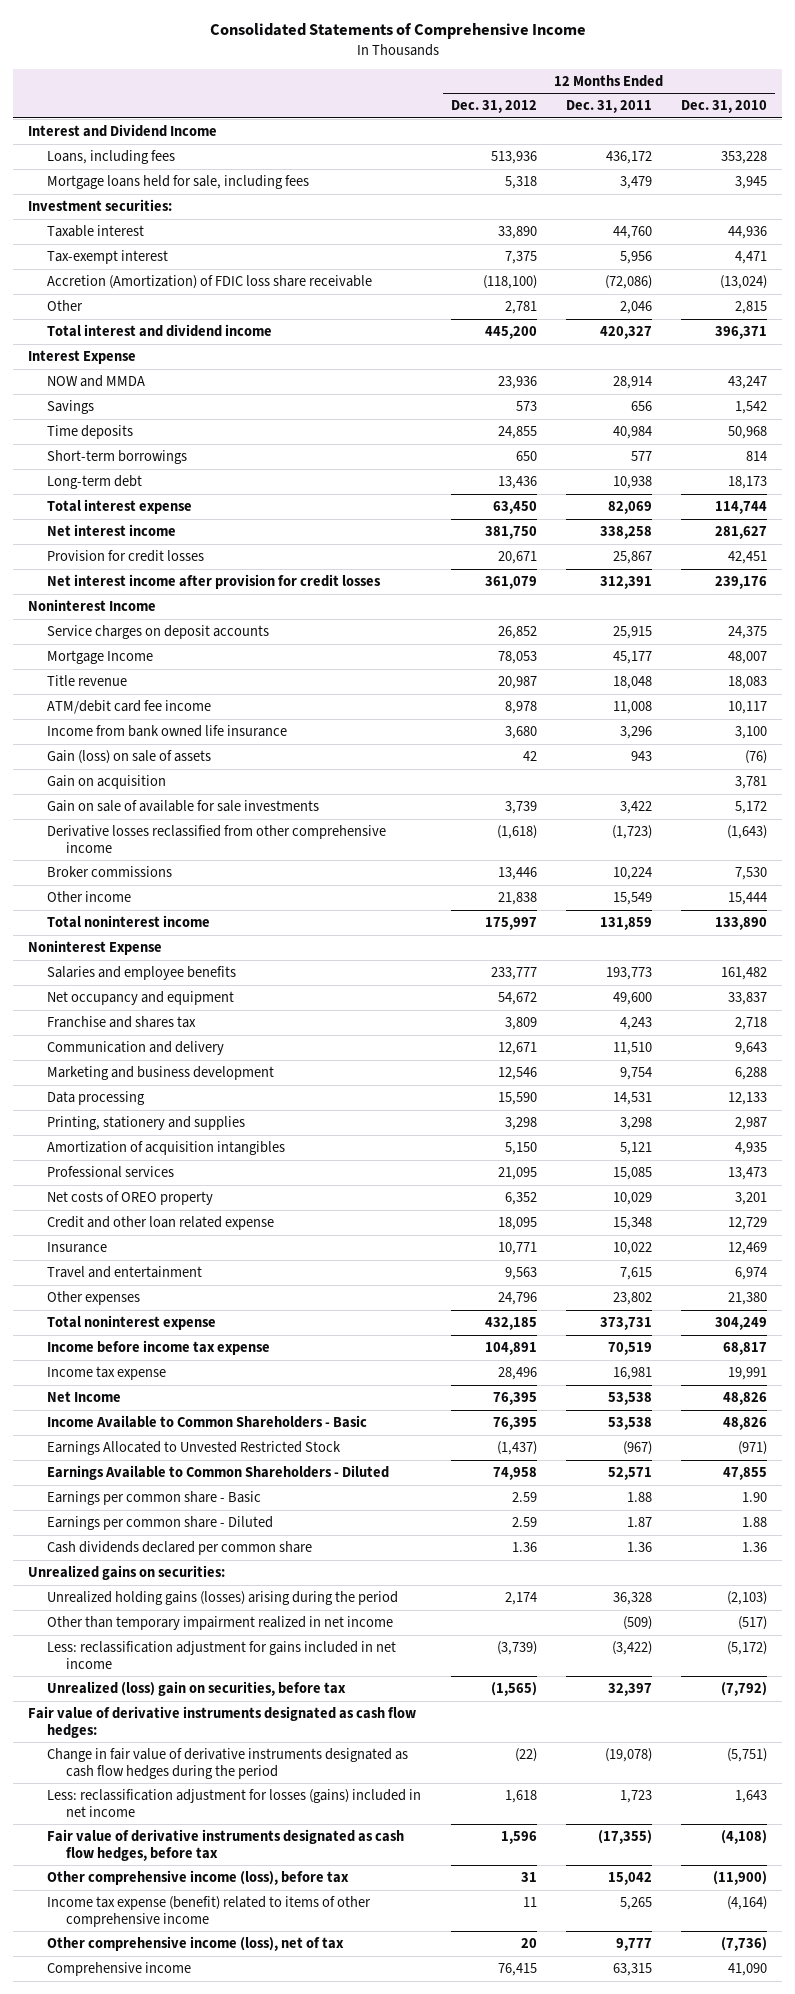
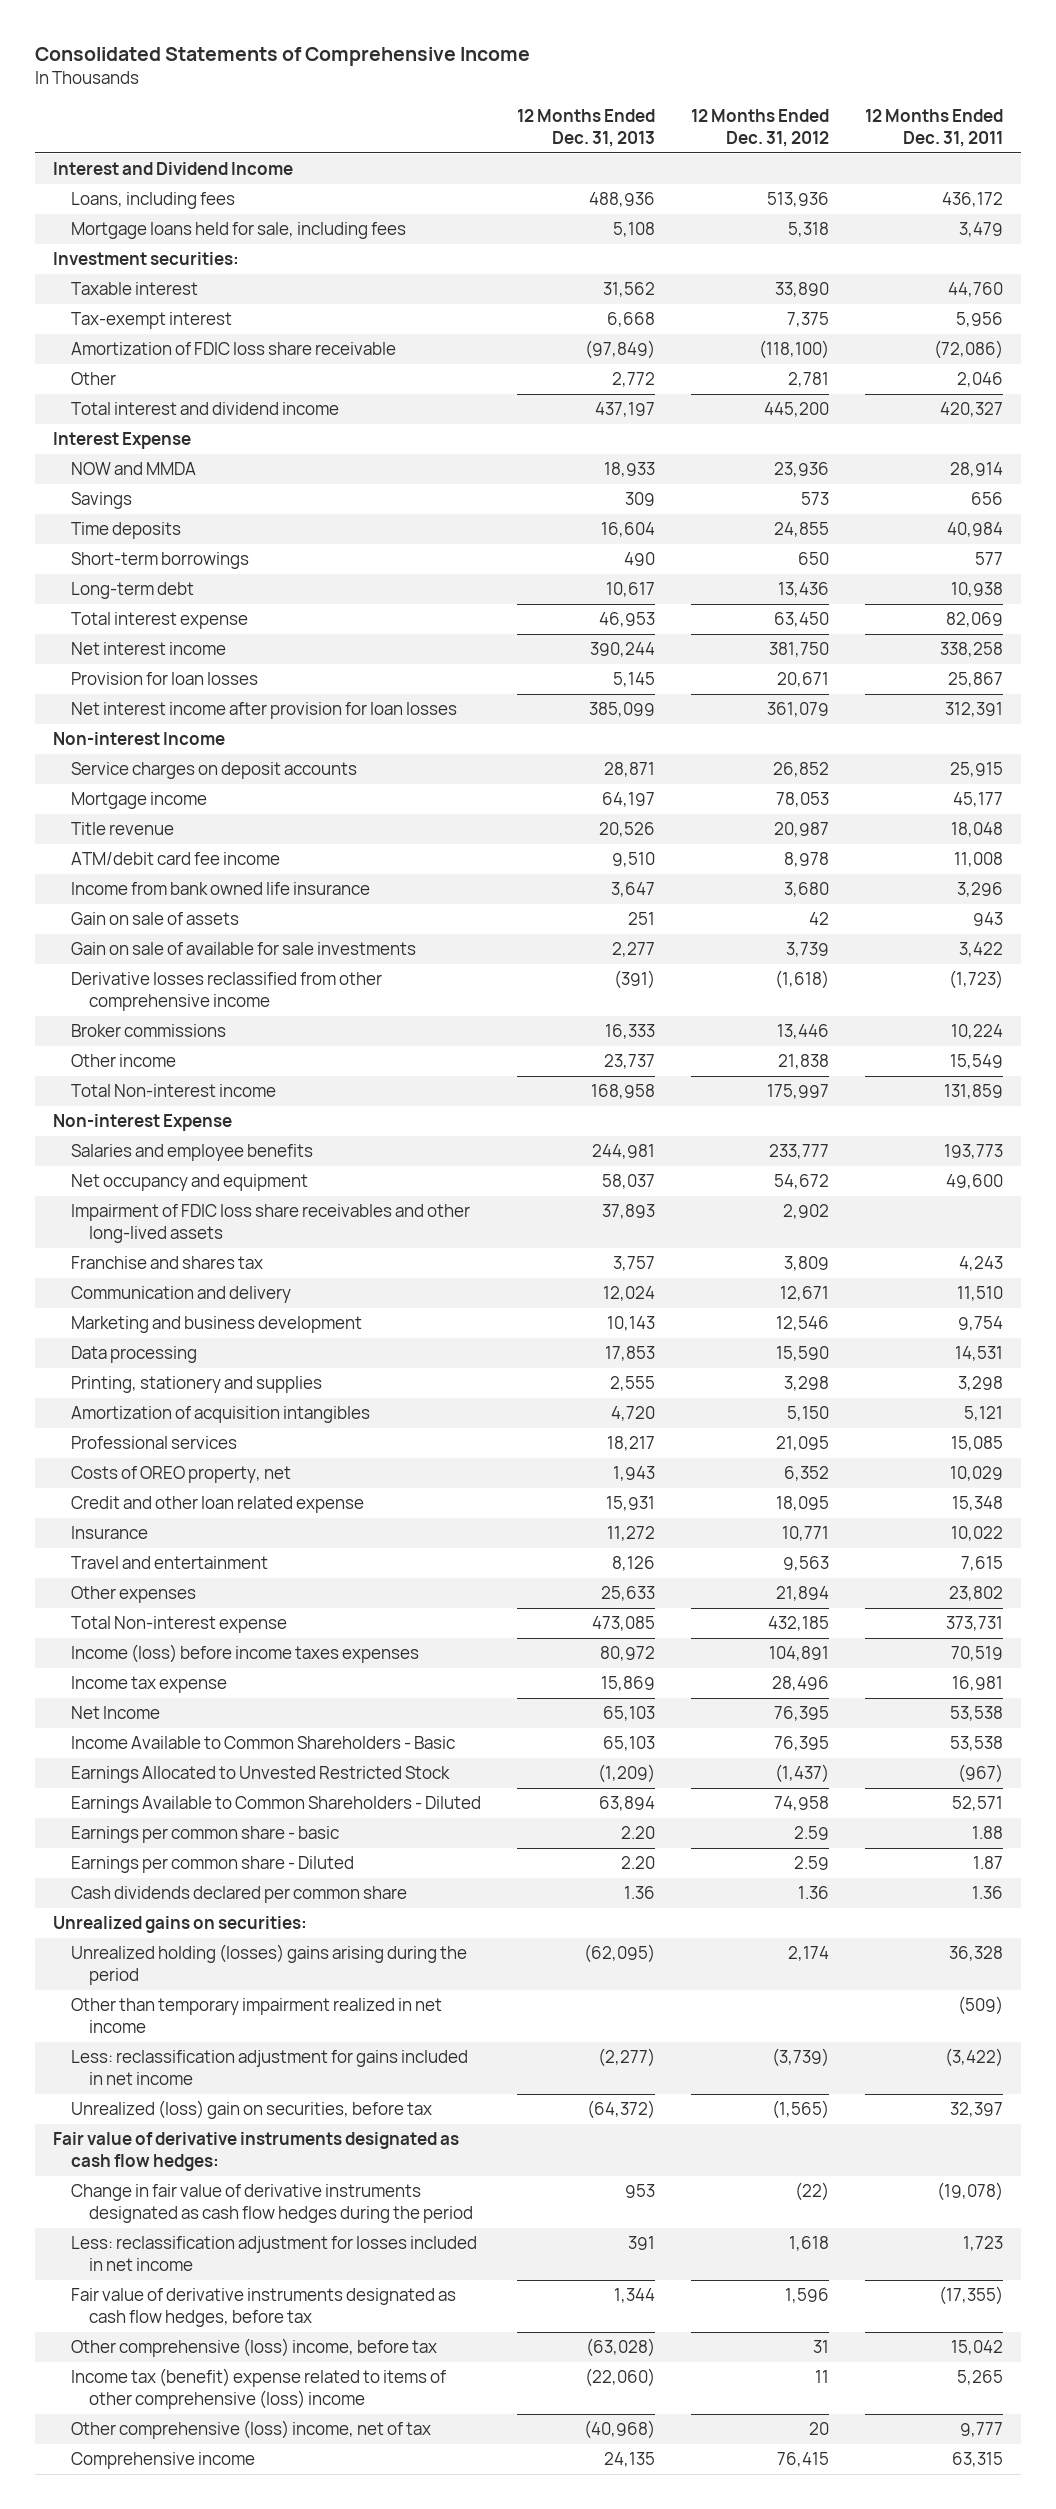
- | 12 Months Ended Dec. 31, 2012 | 12 Months Ended Dec. 31, 2011 | 12 Months Ended Dec. 31, 2010
+ | 12 Months Ended Dec. 31, 2013 | 12 Months Ended Dec. 31, 2012 | 12 Months Ended Dec. 31, 2011
- Accretion (Amortization) of FDIC loss share receivable | (118,100) | (72,086) | (13,024)
+ Amortization of FDIC loss share receivable | (97,849) | (118,100) | (72,086)
- Provision for credit losses | 20,671 | 25,867 | 42,451
- Net interest income after provision for credit losses | 361,079 | 312,391 | 239,176
- Noninterest Income
+ Provision for loan losses | 5,145 | 20,671 | 25,867
+ Net interest income after provision for loan losses | 385,099 | 361,079 | 312,391
+ Non-interest Income
- Mortgage Income | 78,053 | 45,177 | 48,007
+ Mortgage income | 64,197 | 78,053 | 45,177
- Gain (loss) on sale of assets | 42 | 943 | (76)
- Gain on acquisition | | | 3,781
+ Gain on sale of assets | 251 | 42 | 943
- Total noninterest income | 175,997 | 131,859 | 133,890
- Noninterest Expense
+ Total Non-interest income | 168,958 | 175,997 | 131,859
+ Non-interest Expense
+ Impairment of FDIC loss share receivables and other long-lived assets | 37,893 | 2,902 |
- Net costs of OREO property | 6,352 | 10,029 | 3,201
+ Costs of OREO property, net | 1,943 | 6,352 | 10,029
- Other expenses | 24,796 | 23,802 | 21,380
- Total noninterest expense | 432,185 | 373,731 | 304,249
- Income before income tax expense | 104,891 | 70,519 | 68,817
+ Other expenses | 25,633 | 21,894 | 23,802
+ Total Non-interest expense | 473,085 | 432,185 | 373,731
+ Income (loss) before income taxes expenses | 80,972 | 104,891 | 70,519
- Earnings per common share - Basic | 2.59 | 1.88 | 1.90
+ Earnings per common share - basic | 2.20 | 2.59 | 1.88
- Unrealized holding gains (losses) arising during the period | 2,174 | 36,328 | (2,103)
+ Unrealized holding (losses) gains arising during the period | (62,095) | 2,174 | 36,328
- Less: reclassification adjustment for losses (gains) included in net income | 1,618 | 1,723 | 1,643
+ Less: reclassification adjustment for losses included in net income | 391 | 1,618 | 1,723
- Other comprehensive income (loss), before tax | 31 | 15,042 | (11,900)
- Income tax expense (benefit) related to items of other comprehensive income | 11 | 5,265 | (4,164)
- Other comprehensive income (loss), net of tax | 20 | 9,777 | (7,736)
+ Other comprehensive (loss) income, before tax | (63,028) | 31 | 15,042
+ Income tax (benefit) expense related to items of other comprehensive (loss) income | (22,060) | 11 | 5,265
+ Other comprehensive (loss) income, net of tax | (40,968) | 20 | 9,777

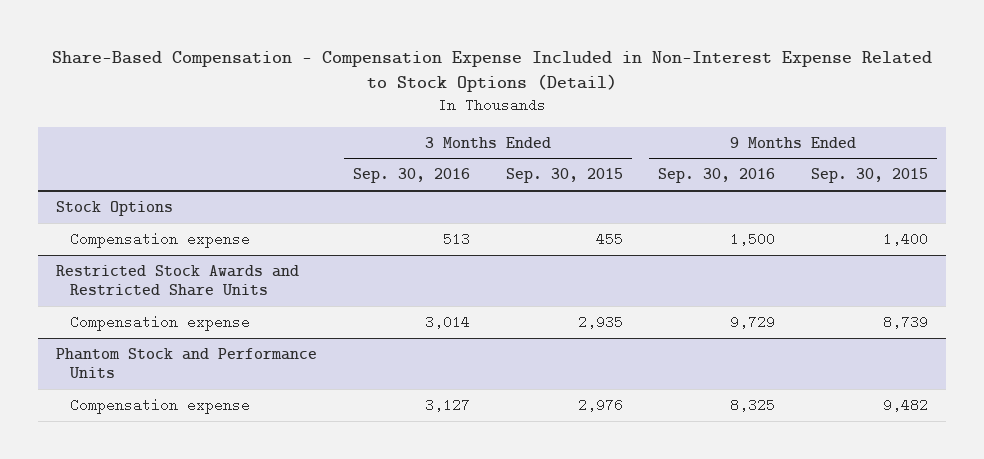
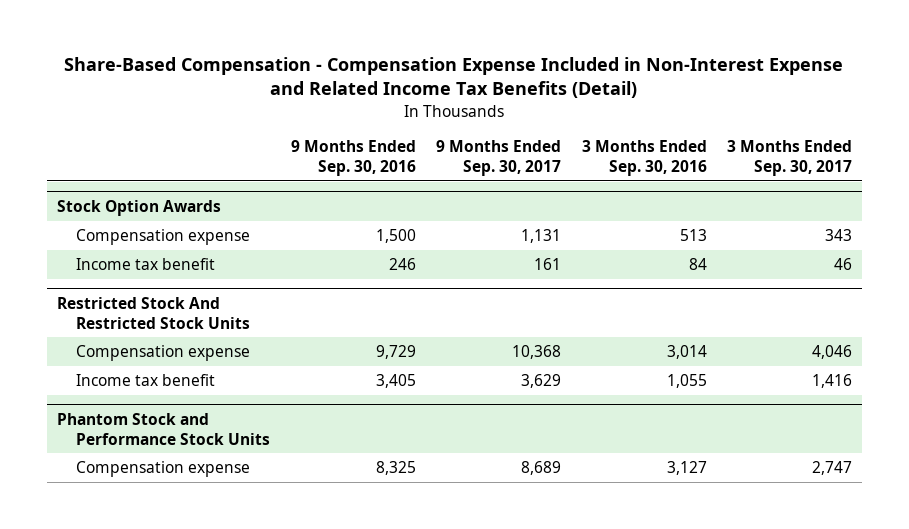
- Share-Based Compensation - Compensation Expense Included in Non-Interest Expense Related to Stock Options (Detail)
+ Share-Based Compensation - Compensation Expense Included in Non-Interest Expense and Related Income Tax Benefits (Detail)
- | 3 Months Ended Sep. 30, 2016 | 3 Months Ended Sep. 30, 2015 | 9 Months Ended Sep. 30, 2016 | 9 Months Ended Sep. 30, 2015
+ | 9 Months Ended Sep. 30, 2016 | 9 Months Ended Sep. 30, 2017 | 3 Months Ended Sep. 30, 2016 | 3 Months Ended Sep. 30, 2017
- Stock Options
+ Stock Option Awards
- Restricted Stock Awards and Restricted Share Units
+ Income tax benefit | 246 | 161 | 84 | 46
+ Restricted Stock And Restricted Stock Units
- Phantom Stock and Performance Units
+ Income tax benefit | 3,405 | 3,629 | 1,055 | 1,416
+ Phantom Stock and Performance Stock Units

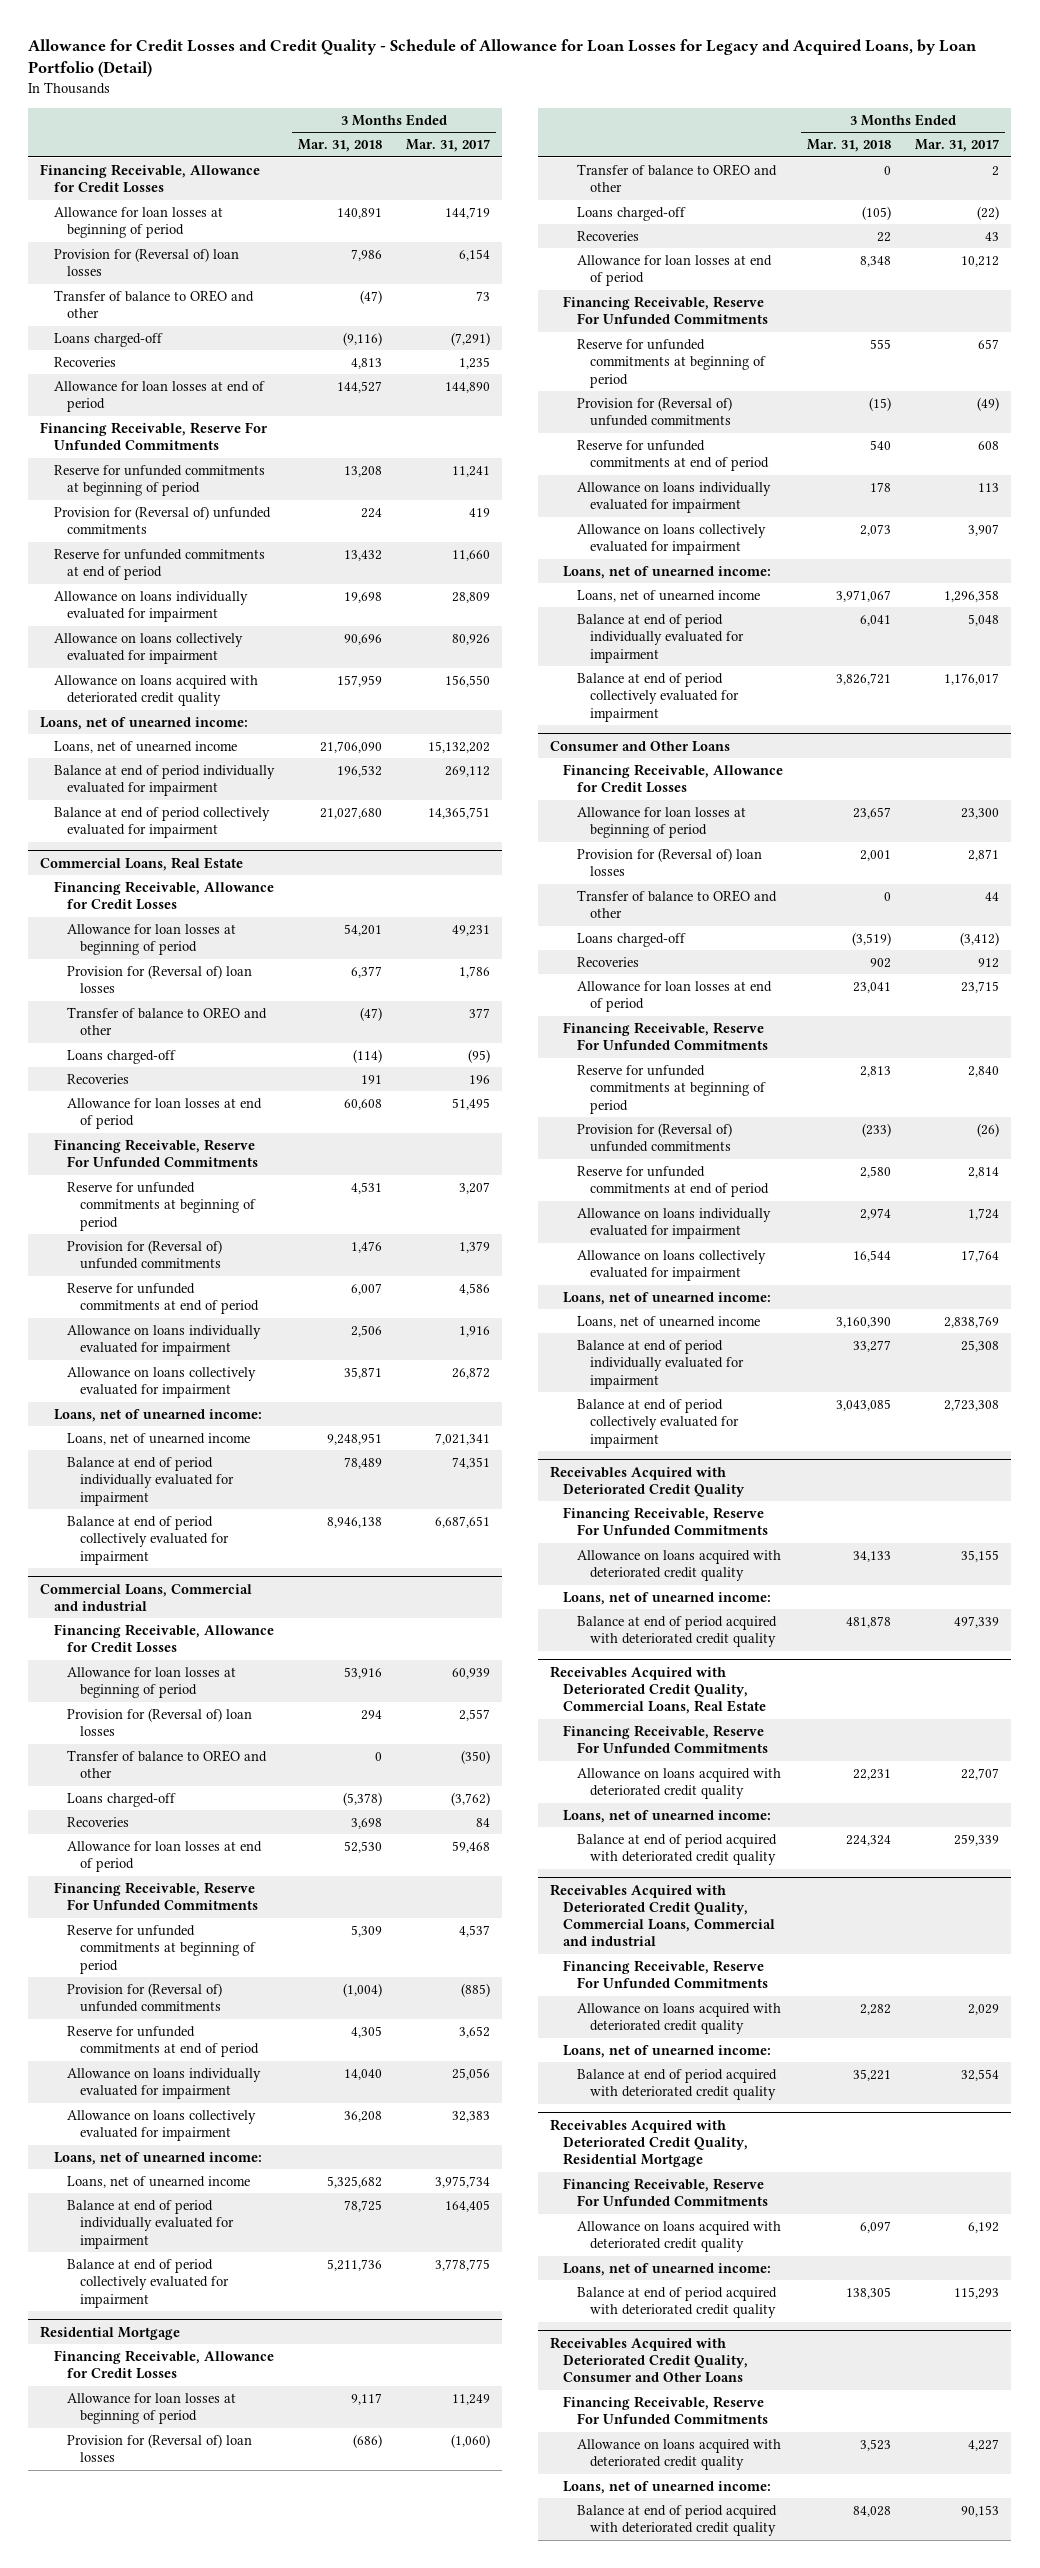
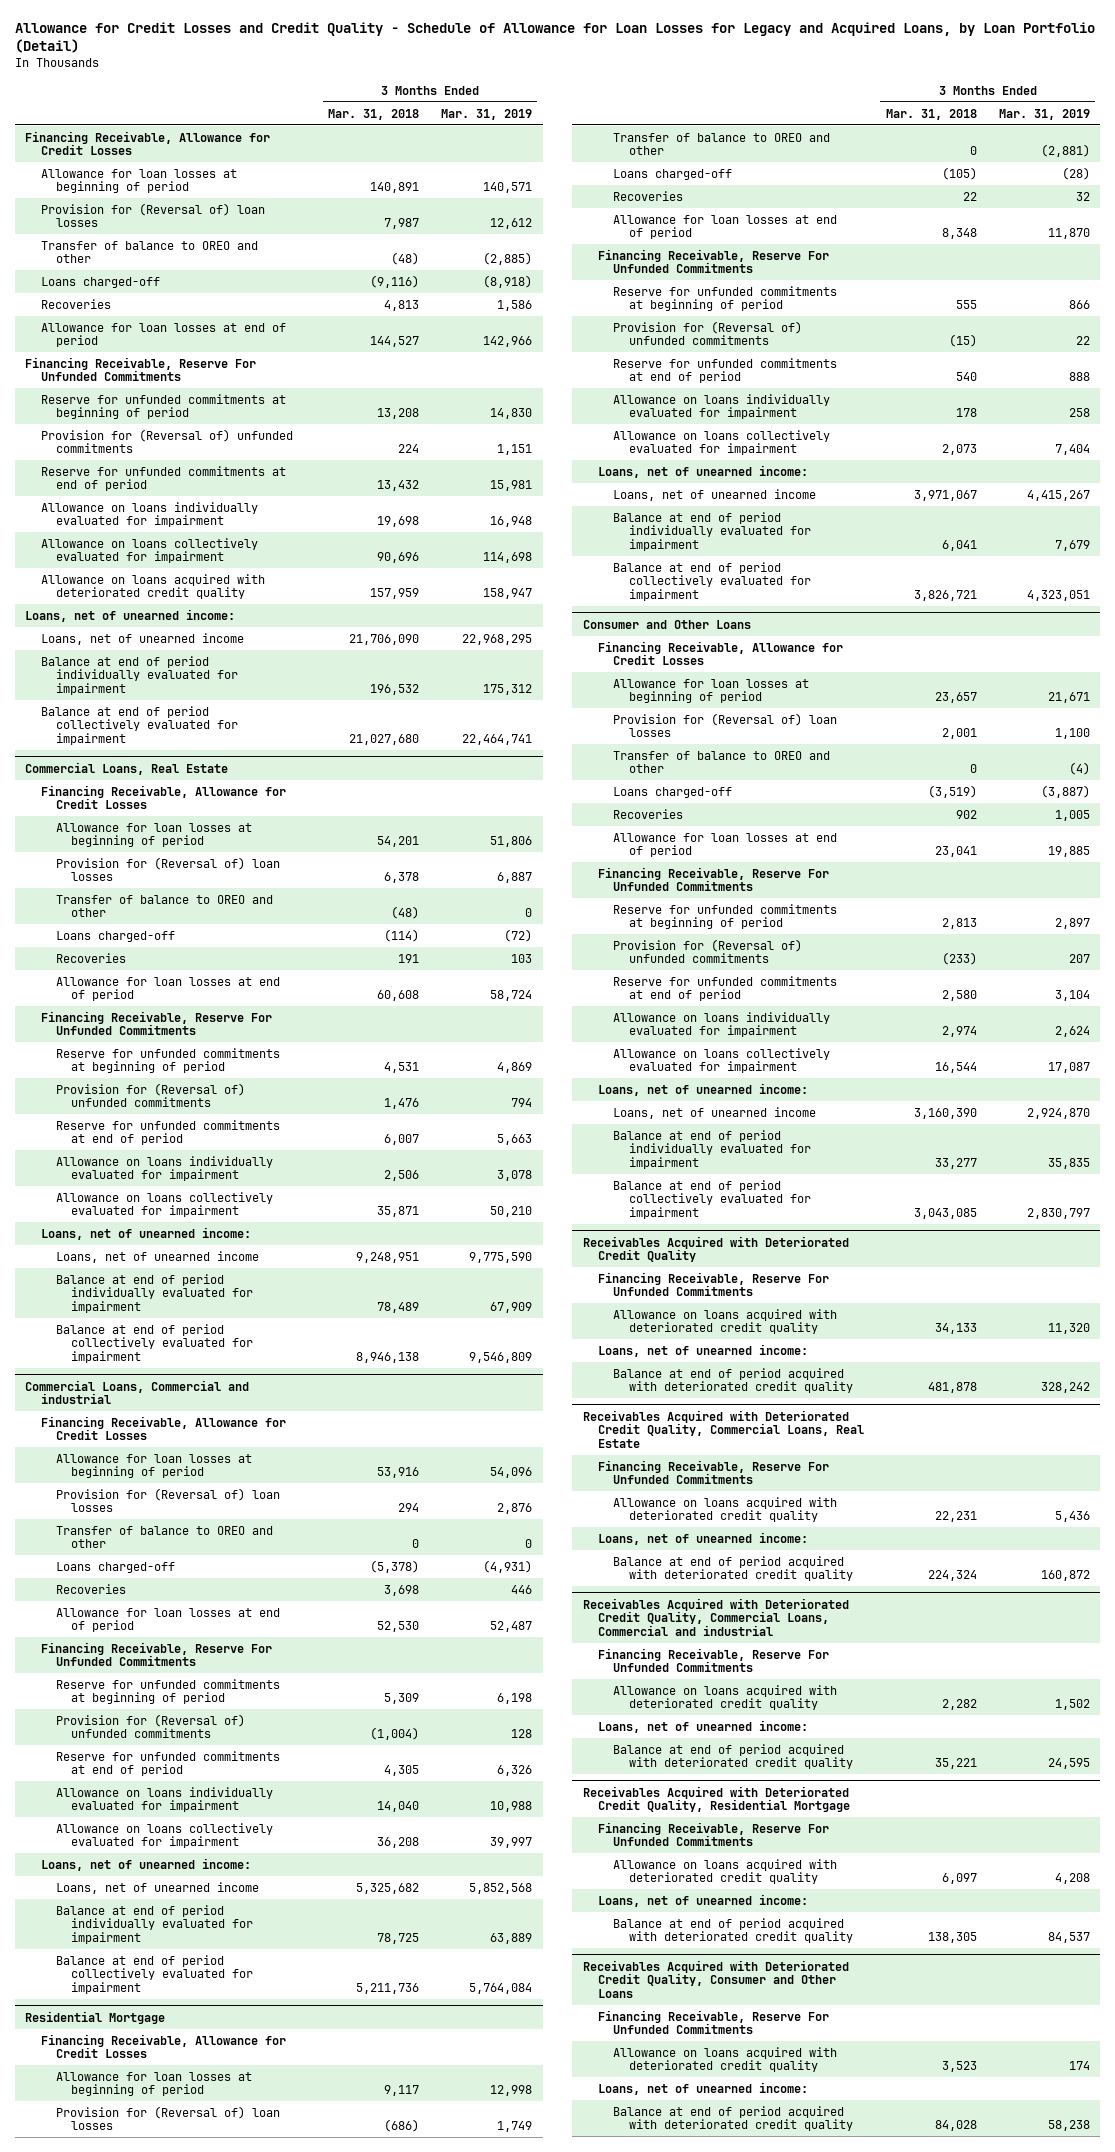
- | 3 Months Ended Mar. 31, 2018 | 3 Months Ended Mar. 31, 2017
+ | 3 Months Ended Mar. 31, 2018 | 3 Months Ended Mar. 31, 2019
- Provision for (Reversal of) loan losses | 7,986 | 6,154
- Transfer of balance to OREO and other | (47) | 73
+ Provision for (Reversal of) loan losses | 7,987 | 12,612
+ Transfer of balance to OREO and other | (48) | (2,885)
@ Commercial Loans, Real Estate
- Provision for (Reversal of) loan losses | 6,377 | 1,786
- Transfer of balance to OREO and other | (47) | 377
+ Provision for (Reversal of) loan losses | 6,378 | 6,887
+ Transfer of balance to OREO and other | (48) | 0

